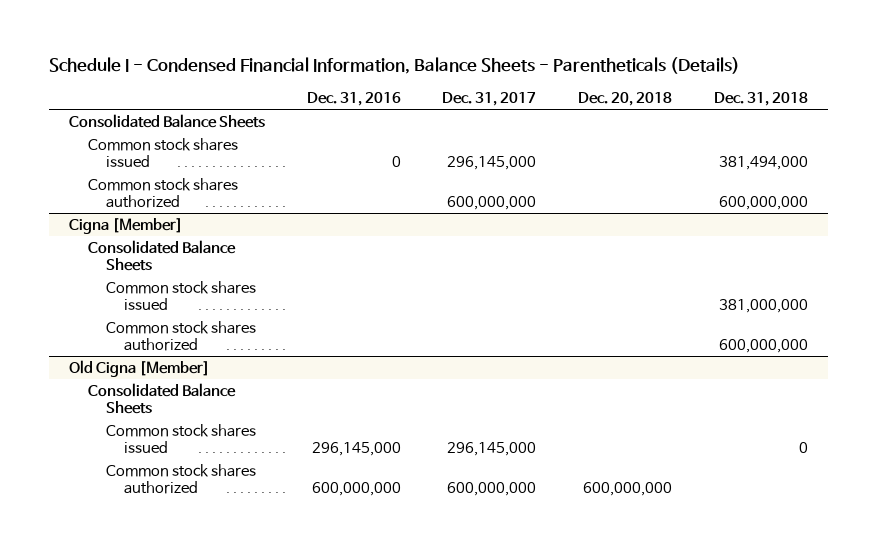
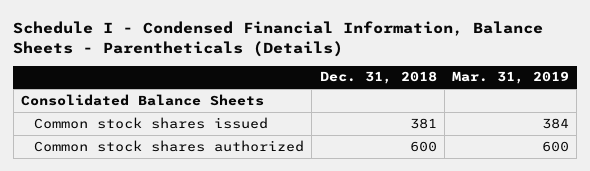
- | Dec. 31, 2016 | Dec. 31, 2017 | Dec. 20, 2018 | Dec. 31, 2018
+ | Dec. 31, 2018 | Mar. 31, 2019
- Common stock shares issued | 0 | 296,145,000 | | 381,494,000
- Common stock shares authorized | | 600,000,000 | | 600,000,000
- Cigna [Member]
- Consolidated Balance Sheets
- Common stock shares issued | | | | 381,000,000
- Common stock shares authorized | | | | 600,000,000
- Old Cigna [Member]
- Consolidated Balance Sheets
- Common stock shares issued | 296,145,000 | 296,145,000 | | 0
- Common stock shares authorized | 600,000,000 | 600,000,000 | 600,000,000 |
+ Common stock shares issued | 381 | 384
+ Common stock shares authorized | 600 | 600

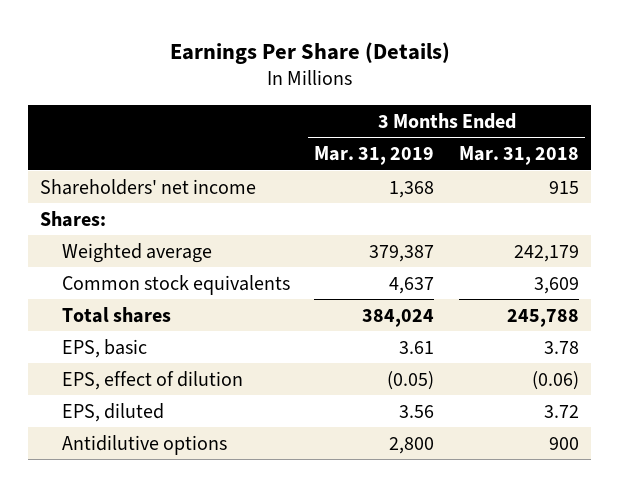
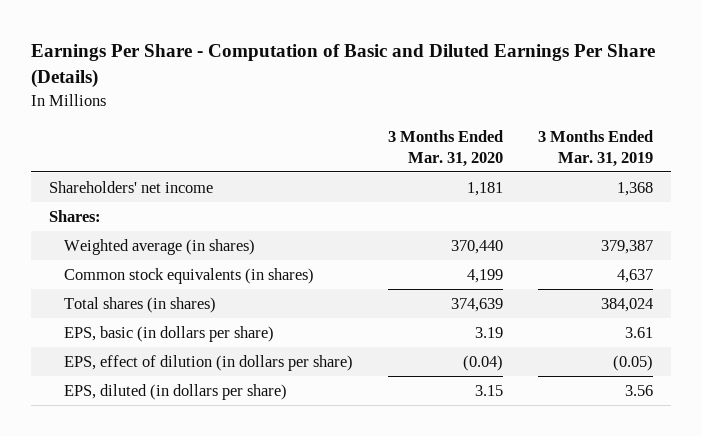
- Earnings Per Share (Details)
+ Earnings Per Share - Computation of Basic and Diluted Earnings Per Share (Details)
- | 3 Months Ended Mar. 31, 2019 | 3 Months Ended Mar. 31, 2018
+ | 3 Months Ended Mar. 31, 2020 | 3 Months Ended Mar. 31, 2019
- Weighted average | 379,387 | 242,179
- Common stock equivalents | 4,637 | 3,609
- Total shares | 384,024 | 245,788
- EPS, basic | 3.61 | 3.78
- EPS, effect of dilution | (0.05) | (0.06)
- EPS, diluted | 3.56 | 3.72
- Antidilutive options | 2,800 | 900
+ Weighted average (in shares) | 370,440 | 379,387
+ Common stock equivalents (in shares) | 4,199 | 4,637
+ Total shares (in shares) | 374,639 | 384,024
+ EPS, basic (in dollars per share) | 3.19 | 3.61
+ EPS, effect of dilution (in dollars per share) | (0.04) | (0.05)
+ EPS, diluted (in dollars per share) | 3.15 | 3.56

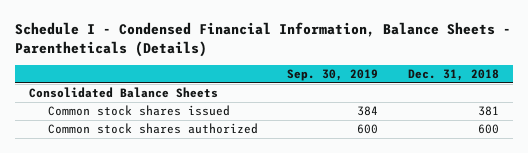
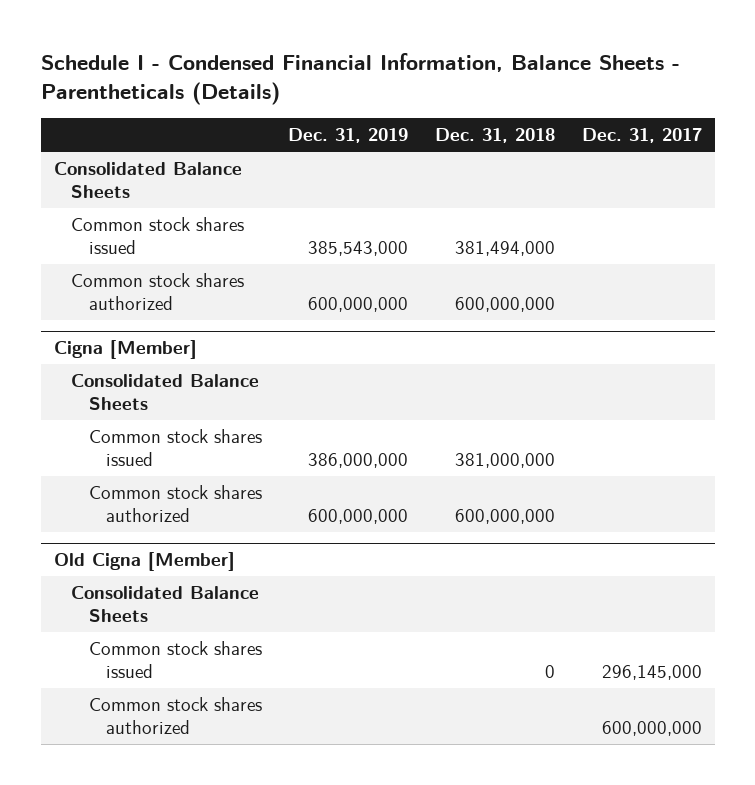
- | Sep. 30, 2019 | Dec. 31, 2018
+ | Dec. 31, 2019 | Dec. 31, 2018 | Dec. 31, 2017
- Common stock shares issued | 384 | 381
- Common stock shares authorized | 600 | 600
+ Common stock shares issued | 385,543,000 | 381,494,000 |
+ Common stock shares authorized | 600,000,000 | 600,000,000 |
+ Cigna [Member]
+ Consolidated Balance Sheets
+ Common stock shares issued | 386,000,000 | 381,000,000 |
+ Common stock shares authorized | 600,000,000 | 600,000,000 |
+ Old Cigna [Member]
+ Consolidated Balance Sheets
+ Common stock shares issued | | 0 | 296,145,000
+ Common stock shares authorized | | | 600,000,000

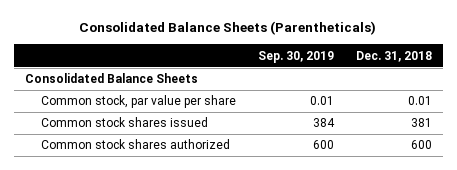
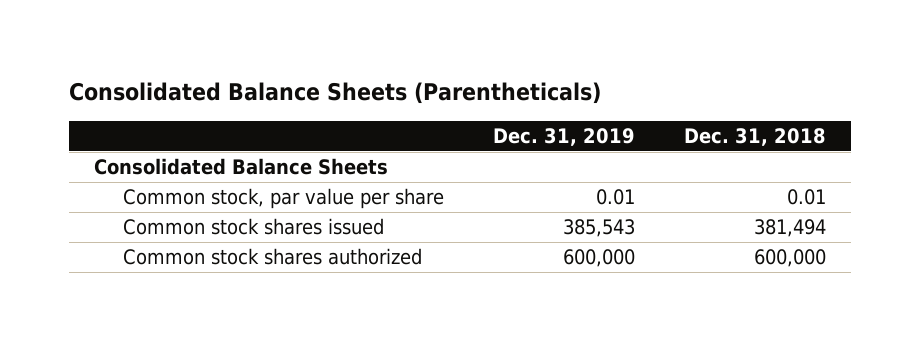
- | Sep. 30, 2019 | Dec. 31, 2018
+ | Dec. 31, 2019 | Dec. 31, 2018
- Common stock shares issued | 384 | 381
- Common stock shares authorized | 600 | 600
+ Common stock shares issued | 385,543 | 381,494
+ Common stock shares authorized | 600,000 | 600,000

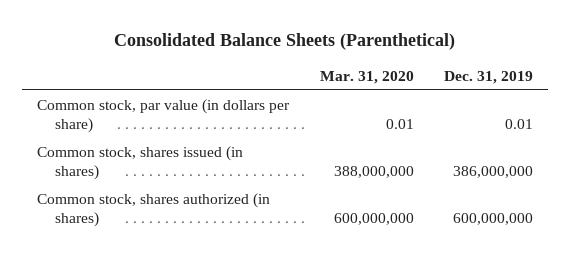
- Consolidated Balance Sheets (Parentheticals)
+ Consolidated Balance Sheets (Parenthetical)
- | Dec. 31, 2019 | Dec. 31, 2018
+ | Mar. 31, 2020 | Dec. 31, 2019
- Consolidated Balance Sheets
- Common stock, par value per share | 0.01 | 0.01
- Common stock shares issued | 385,543 | 381,494
- Common stock shares authorized | 600,000 | 600,000
+ Common stock, par value (in dollars per share) | 0.01 | 0.01
+ Common stock, shares issued (in shares) | 388,000,000 | 386,000,000
+ Common stock, shares authorized (in shares) | 600,000,000 | 600,000,000

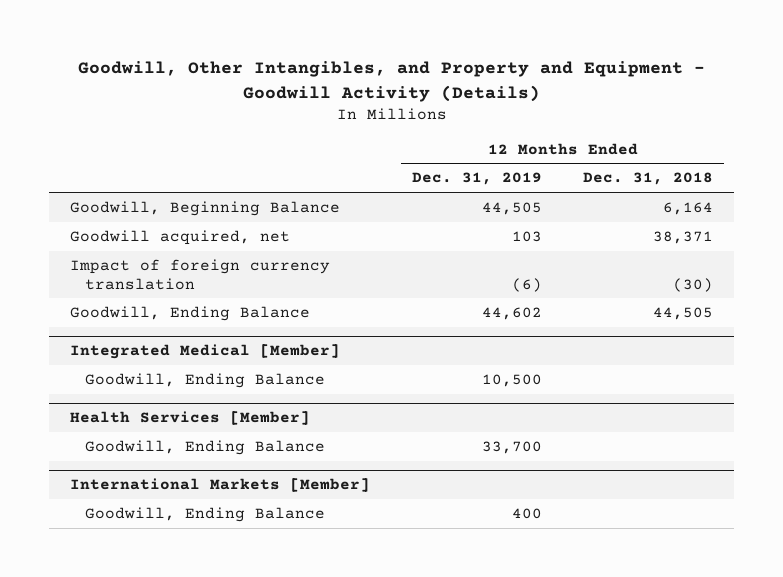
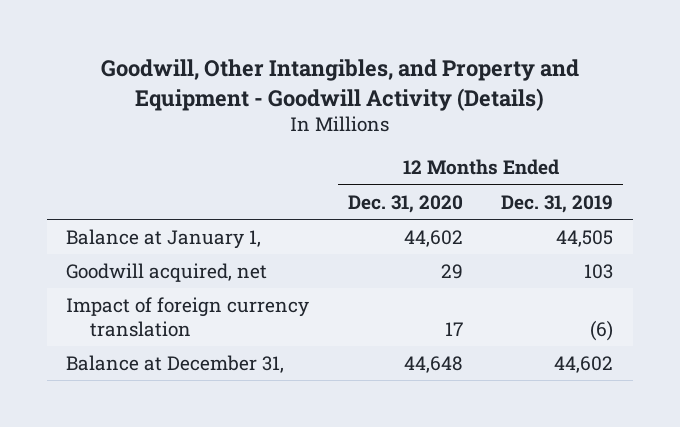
- | 12 Months Ended Dec. 31, 2019 | 12 Months Ended Dec. 31, 2018
+ | 12 Months Ended Dec. 31, 2020 | 12 Months Ended Dec. 31, 2019
- Goodwill, Beginning Balance | 44,505 | 6,164
+ Balance at January 1, | 44,602 | 44,505
- Goodwill, Ending Balance | 44,602 | 44,505
- Integrated Medical [Member]
- Goodwill, Ending Balance | 10,500 |
- Health Services [Member]
- Goodwill, Ending Balance | 33,700 |
- International Markets [Member]
- Goodwill, Ending Balance | 400 |
+ Balance at December 31, | 44,648 | 44,602

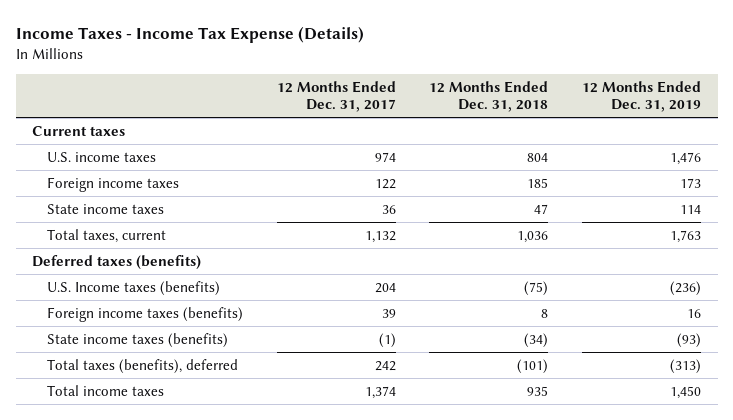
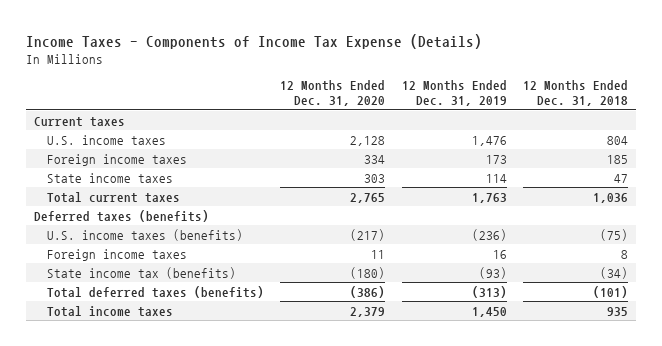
- Income Taxes - Income Tax Expense (Details)
+ Income Taxes - Components of Income Tax Expense (Details)
- | 12 Months Ended Dec. 31, 2017 | 12 Months Ended Dec. 31, 2018 | 12 Months Ended Dec. 31, 2019
+ | 12 Months Ended Dec. 31, 2020 | 12 Months Ended Dec. 31, 2019 | 12 Months Ended Dec. 31, 2018
- Total taxes, current | 1,132 | 1,036 | 1,763
+ Total current taxes | 2,765 | 1,763 | 1,036
- U.S. Income taxes (benefits) | 204 | (75) | (236)
- Foreign income taxes (benefits) | 39 | 8 | 16
- State income taxes (benefits) | (1) | (34) | (93)
- Total taxes (benefits), deferred | 242 | (101) | (313)
+ U.S. income taxes (benefits) | (217) | (236) | (75)
+ Foreign income taxes | 11 | 16 | 8
+ State income tax (benefits) | (180) | (93) | (34)
+ Total deferred taxes (benefits) | (386) | (313) | (101)

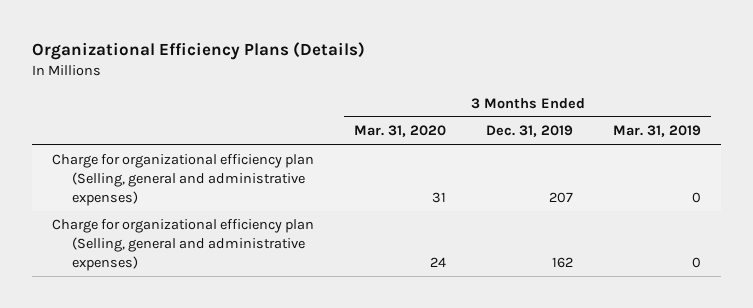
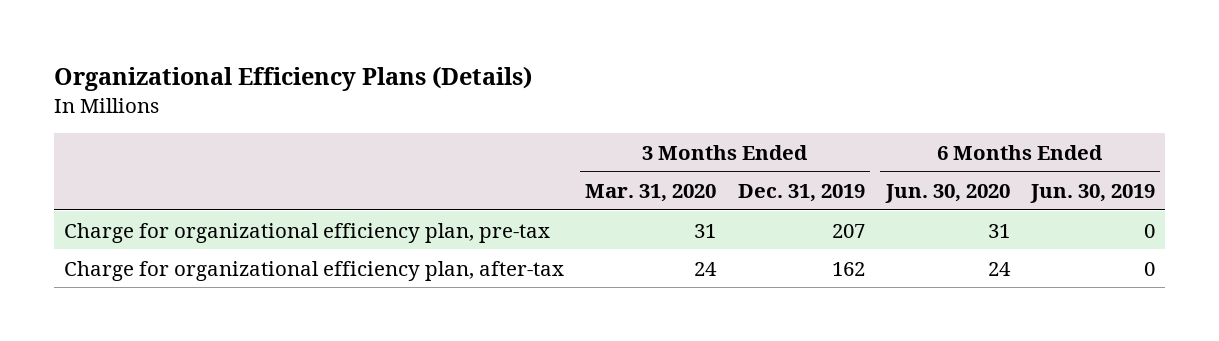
- | 3 Months Ended Mar. 31, 2020 | 3 Months Ended Dec. 31, 2019 | 3 Months Ended Mar. 31, 2019
+ | 3 Months Ended Mar. 31, 2020 | 3 Months Ended Dec. 31, 2019 | 6 Months Ended Jun. 30, 2020 | 6 Months Ended Jun. 30, 2019
- Charge for organizational efficiency plan (Selling, general and administrative expenses) | 31 | 207 | 0
- Charge for organizational efficiency plan (Selling, general and administrative expenses) | 24 | 162 | 0
+ Charge for organizational efficiency plan, pre-tax | 31 | 207 | 31 | 0
+ Charge for organizational efficiency plan, after-tax | 24 | 162 | 24 | 0

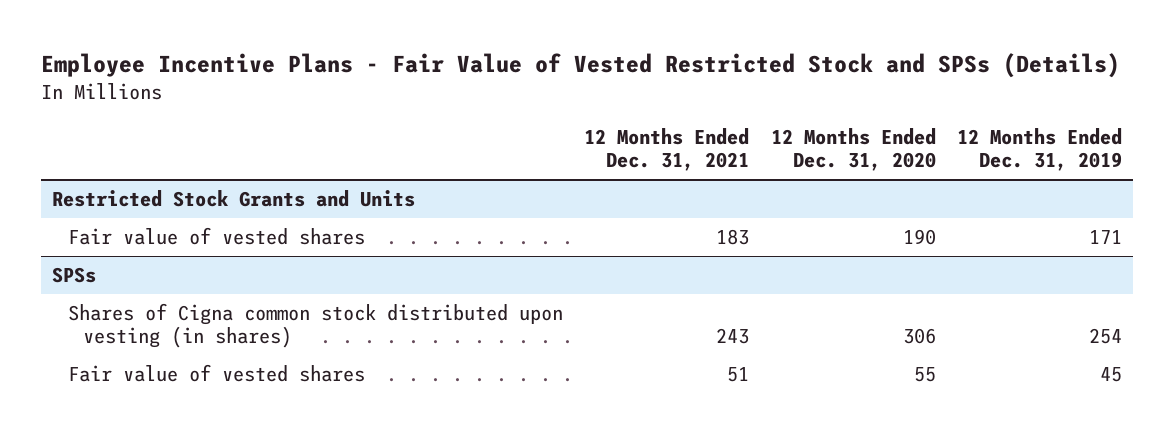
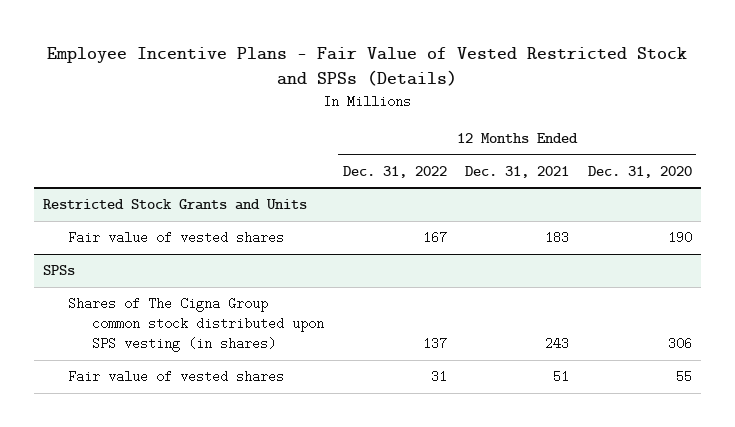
- | 12 Months Ended Dec. 31, 2021 | 12 Months Ended Dec. 31, 2020 | 12 Months Ended Dec. 31, 2019
+ | 12 Months Ended Dec. 31, 2022 | 12 Months Ended Dec. 31, 2021 | 12 Months Ended Dec. 31, 2020
@ SPSs
- Shares of Cigna common stock distributed upon vesting (in shares) | 243 | 306 | 254
+ Shares of The Cigna Group common stock distributed upon SPS vesting (in shares) | 137 | 243 | 306

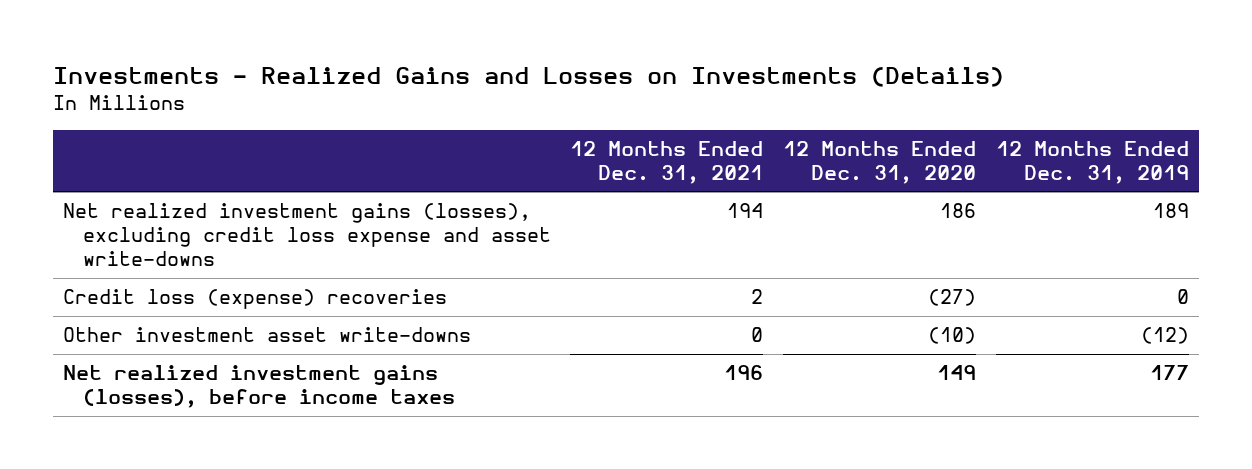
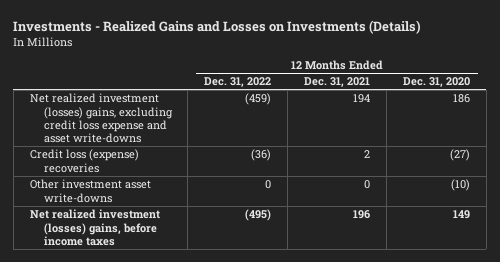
- | 12 Months Ended Dec. 31, 2021 | 12 Months Ended Dec. 31, 2020 | 12 Months Ended Dec. 31, 2019
+ | 12 Months Ended Dec. 31, 2022 | 12 Months Ended Dec. 31, 2021 | 12 Months Ended Dec. 31, 2020
- Net realized investment gains (losses), excluding credit loss expense and asset write-downs | 194 | 186 | 189
+ Net realized investment (losses) gains, excluding credit loss expense and asset write-downs | (459) | 194 | 186
- Net realized investment gains (losses), before income taxes | 196 | 149 | 177
+ Net realized investment (losses) gains, before income taxes | (495) | 196 | 149

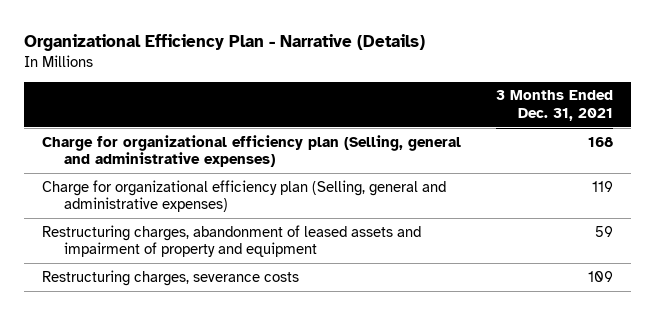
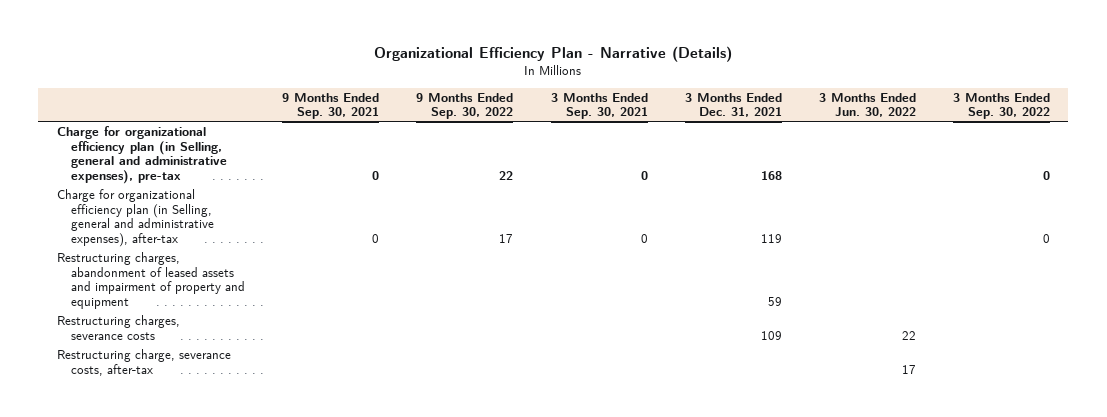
- | 3 Months Ended Dec. 31, 2021
+ | 9 Months Ended Sep. 30, 2021 | 9 Months Ended Sep. 30, 2022 | 3 Months Ended Sep. 30, 2021 | 3 Months Ended Dec. 31, 2021 | 3 Months Ended Jun. 30, 2022 | 3 Months Ended Sep. 30, 2022
- Charge for organizational efficiency plan (Selling, general and administrative expenses) | 168
- Charge for organizational efficiency plan (Selling, general and administrative expenses) | 119
+ Charge for organizational efficiency plan (in Selling, general and administrative expenses), pre-tax | 0 | 22 | 0 | 168 | | 0
+ Charge for organizational efficiency plan (in Selling, general and administrative expenses), after-tax | 0 | 17 | 0 | 119 | | 0
+ Restructuring charge, severance costs, after-tax | | | | | 17 |

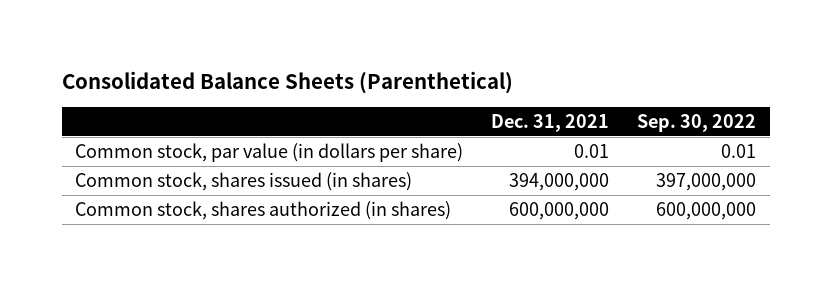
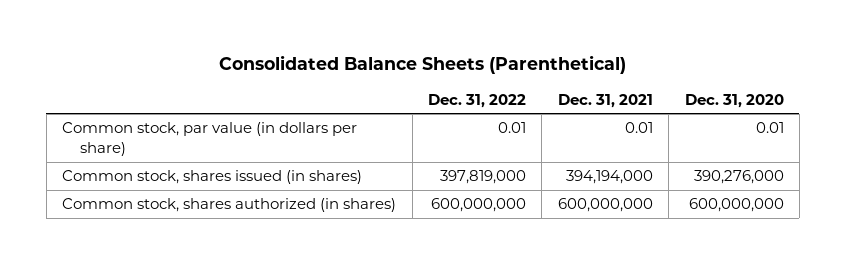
- | Dec. 31, 2021 | Sep. 30, 2022
+ | Dec. 31, 2022 | Dec. 31, 2021 | Dec. 31, 2020
- Common stock, shares issued (in shares) | 394,000,000 | 397,000,000
+ Common stock, shares issued (in shares) | 397,819,000 | 394,194,000 | 390,276,000

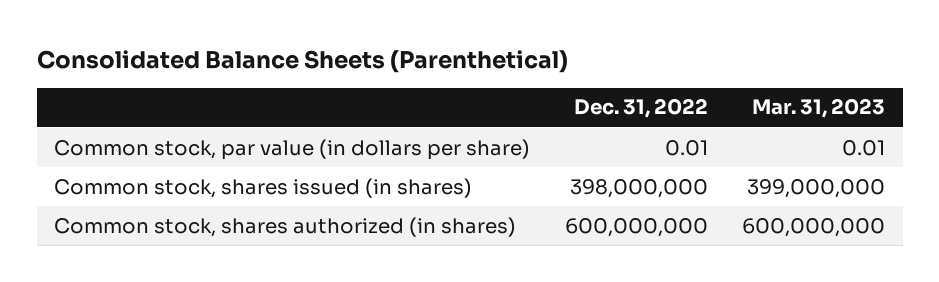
- | Dec. 31, 2022 | Dec. 31, 2021 | Dec. 31, 2020
+ | Dec. 31, 2022 | Mar. 31, 2023
- Common stock, shares issued (in shares) | 397,819,000 | 394,194,000 | 390,276,000
+ Common stock, shares issued (in shares) | 398,000,000 | 399,000,000

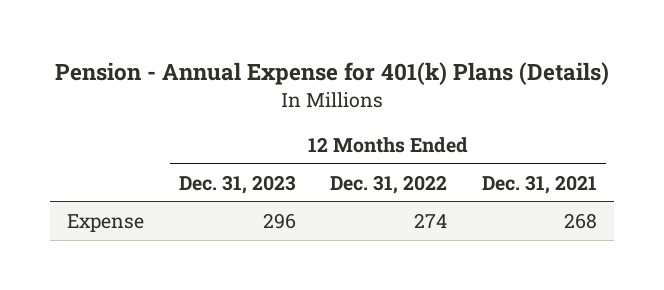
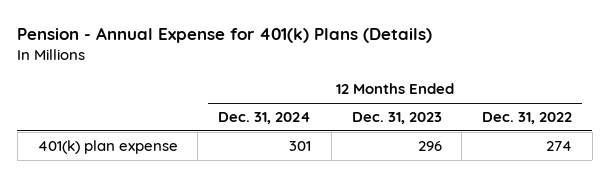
- | 12 Months Ended Dec. 31, 2023 | 12 Months Ended Dec. 31, 2022 | 12 Months Ended Dec. 31, 2021
+ | 12 Months Ended Dec. 31, 2024 | 12 Months Ended Dec. 31, 2023 | 12 Months Ended Dec. 31, 2022
- Expense | 296 | 274 | 268
+ 401(k) plan expense | 301 | 296 | 274

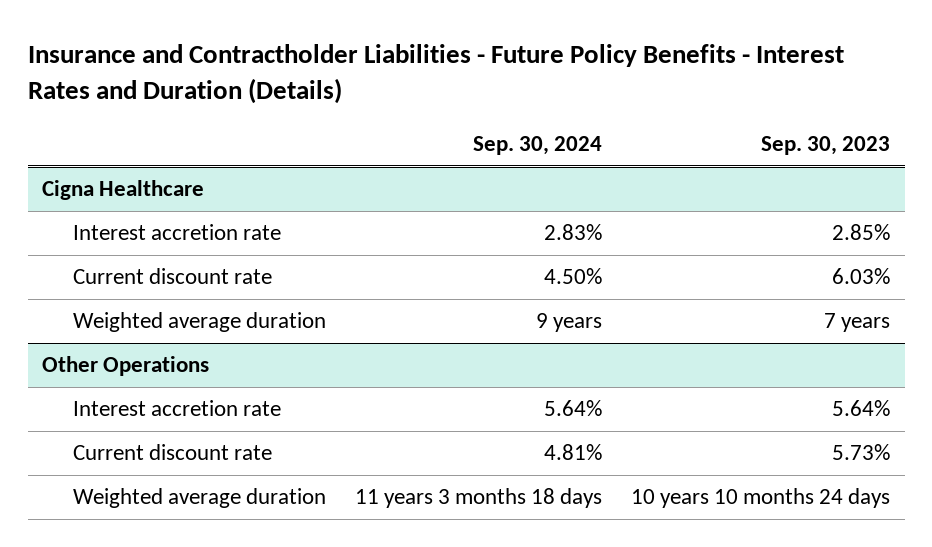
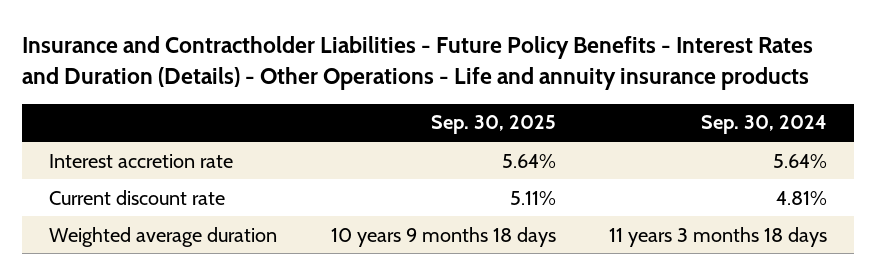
- Insurance and Contractholder Liabilities - Future Policy Benefits - Interest Rates and Duration (Details)
+ Insurance and Contractholder Liabilities - Future Policy Benefits - Interest Rates and Duration (Details) - Other Operations - Life and annuity insurance products
- | Sep. 30, 2024 | Sep. 30, 2023
+ | Sep. 30, 2025 | Sep. 30, 2024
- Cigna Healthcare
- Interest accretion rate | 2.83% | 2.85%
- Current discount rate | 4.50% | 6.03%
- Weighted average duration | 9 years | 7 years
- Other Operations

